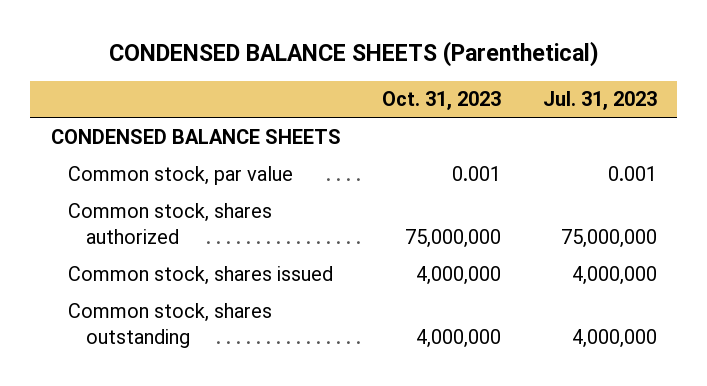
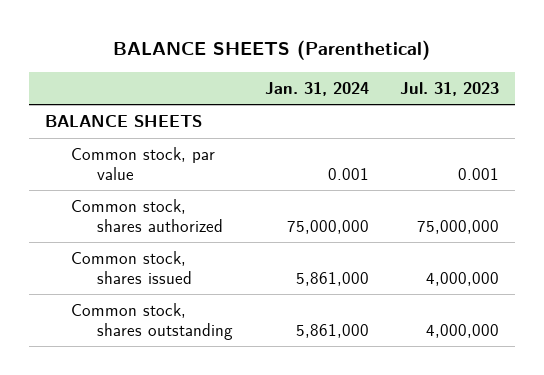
- CONDENSED BALANCE SHEETS (Parenthetical)
+ BALANCE SHEETS (Parenthetical)
- | Oct. 31, 2023 | Jul. 31, 2023
+ | Jan. 31, 2024 | Jul. 31, 2023
- CONDENSED BALANCE SHEETS
+ BALANCE SHEETS

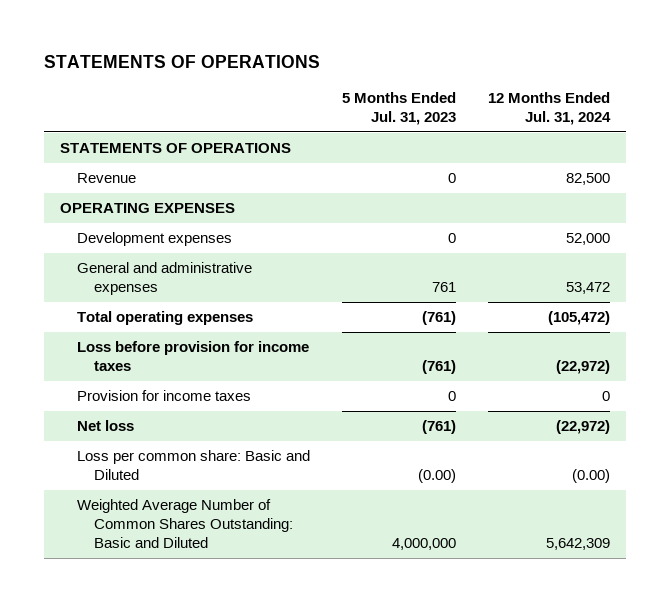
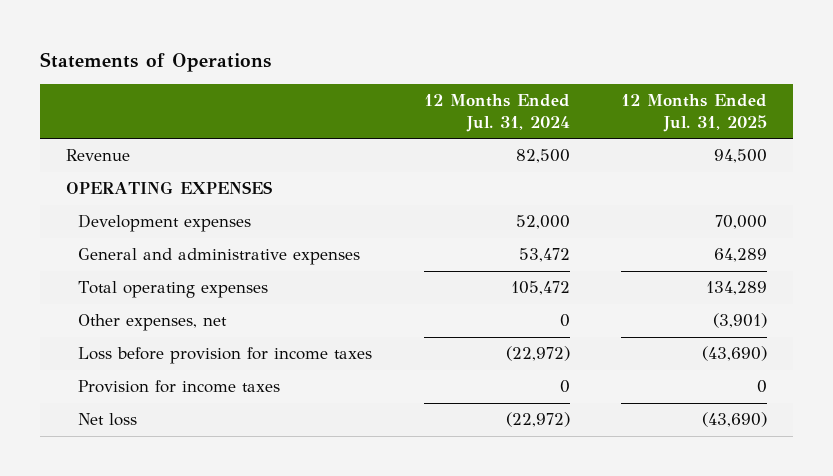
- STATEMENTS OF OPERATIONS
+ Statements of Operations
- | 5 Months Ended Jul. 31, 2023 | 12 Months Ended Jul. 31, 2024
+ | 12 Months Ended Jul. 31, 2024 | 12 Months Ended Jul. 31, 2025
- STATEMENTS OF OPERATIONS
- Total operating expenses | (761) | (105,472)
+ Total operating expenses | 105,472 | 134,289
+ Other expenses, net | 0 | (3,901)
- Loss per common share: Basic and Diluted | (0.00) | (0.00)
- Weighted Average Number of Common Shares Outstanding: Basic and Diluted | 4,000,000 | 5,642,309

